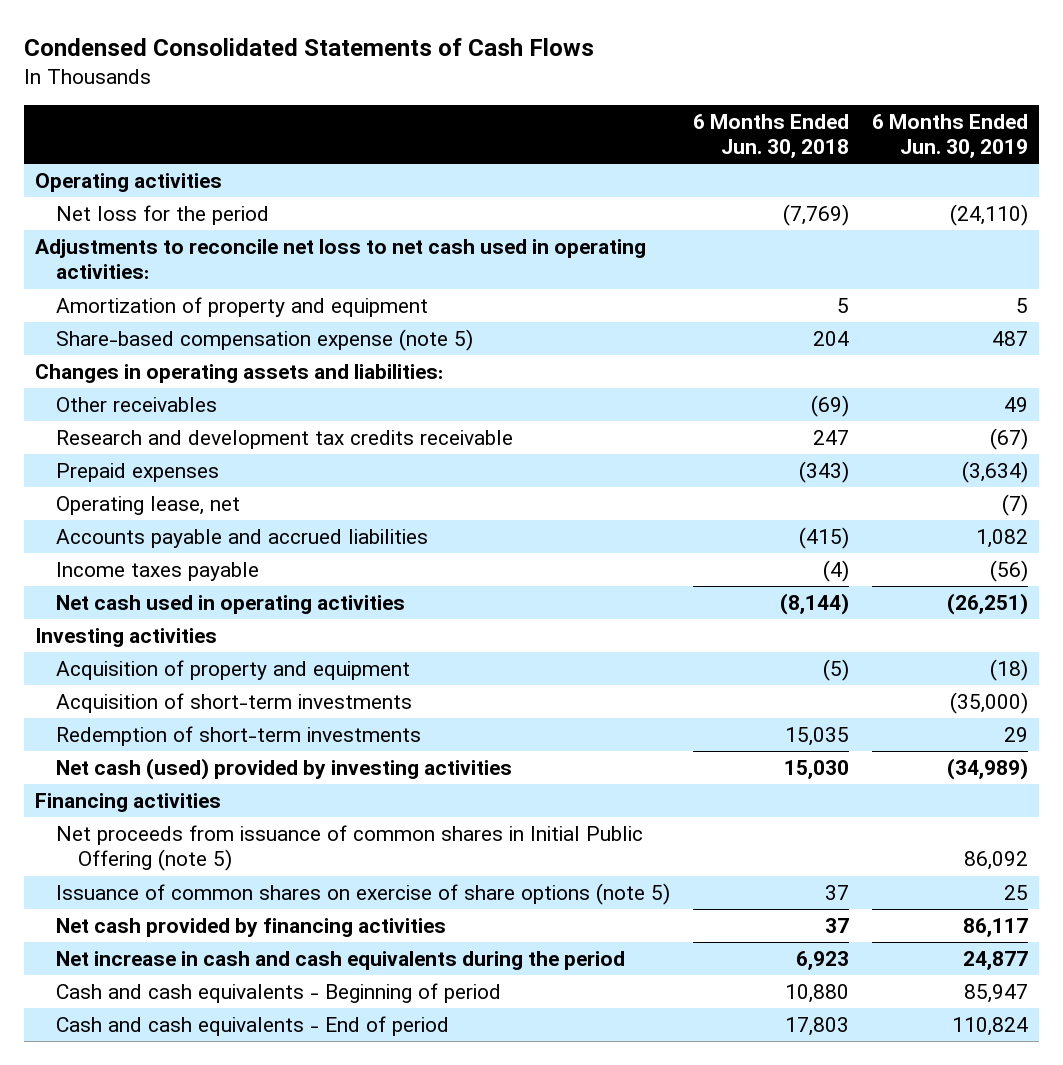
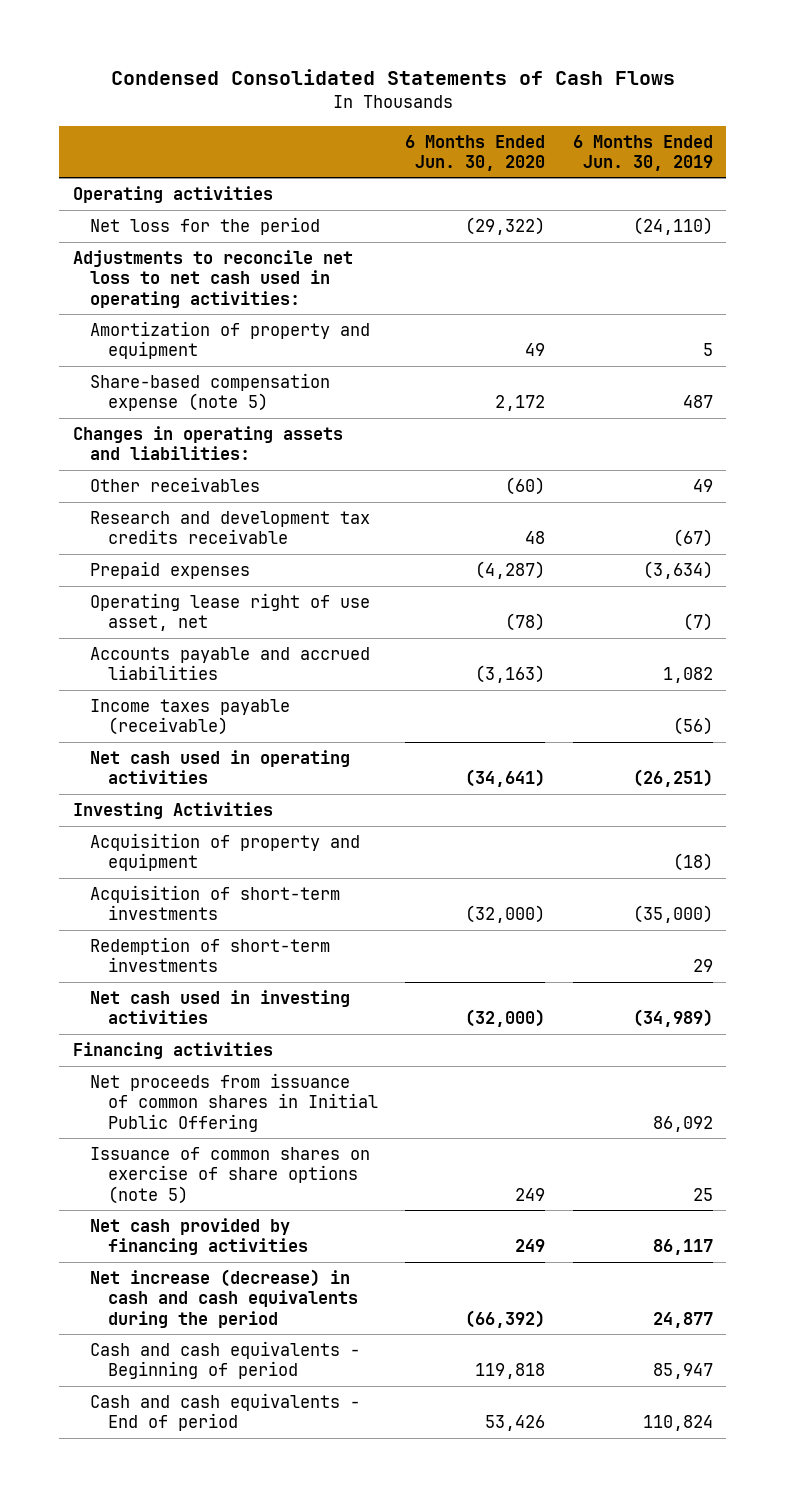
- | 6 Months Ended Jun. 30, 2018 | 6 Months Ended Jun. 30, 2019
+ | 6 Months Ended Jun. 30, 2020 | 6 Months Ended Jun. 30, 2019
- Operating lease, net | | (7)
+ Operating lease right of use asset, net | (78) | (7)
- Income taxes payable | (4) | (56)
+ Income taxes payable (receivable) | | (56)
- Investing activities
+ Investing Activities
- Net cash (used) provided by investing activities | 15,030 | (34,989)
+ Net cash used in investing activities | (32,000) | (34,989)
- Net proceeds from issuance of common shares in Initial Public Offering (note 5) | | 86,092
+ Net proceeds from issuance of common shares in Initial Public Offering | | 86,092
- Net increase in cash and cash equivalents during the period | 6,923 | 24,877
+ Net increase (decrease) in cash and cash equivalents during the period | (66,392) | 24,877

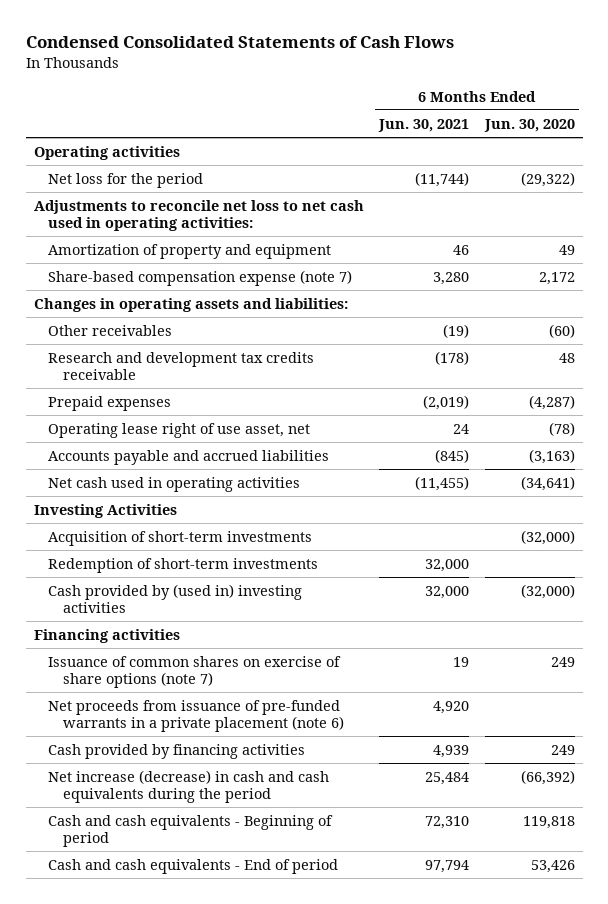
- | 6 Months Ended Jun. 30, 2020 | 6 Months Ended Jun. 30, 2019
+ | 6 Months Ended Jun. 30, 2021 | 6 Months Ended Jun. 30, 2020
- Share-based compensation expense (note 5) | 2,172 | 487
+ Share-based compensation expense (note 7) | 3,280 | 2,172
- Income taxes payable (receivable) | | (56)
- Acquisition of property and equipment | | (18)
- Net cash used in investing activities | (32,000) | (34,989)
+ Cash provided by (used in) investing activities | 32,000 | (32,000)
- Net proceeds from issuance of common shares in Initial Public Offering | | 86,092
- Issuance of common shares on exercise of share options (note 5) | 249 | 25
- Net cash provided by financing activities | 249 | 86,117
+ Issuance of common shares on exercise of share options (note 7) | 19 | 249
+ Net proceeds from issuance of pre-funded warrants in a private placement (note 6) | 4,920 |
+ Cash provided by financing activities | 4,939 | 249

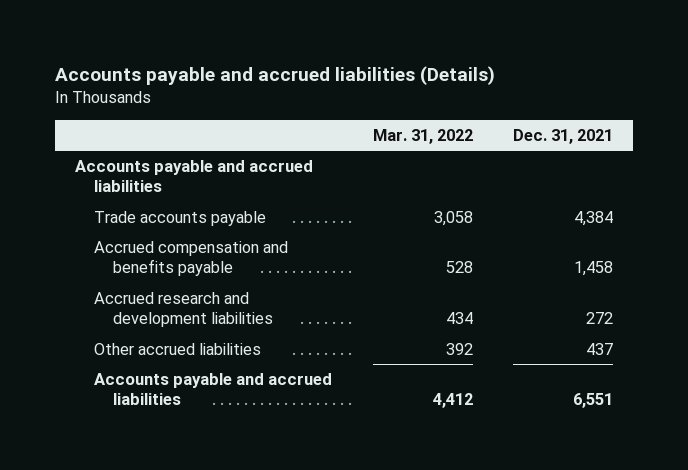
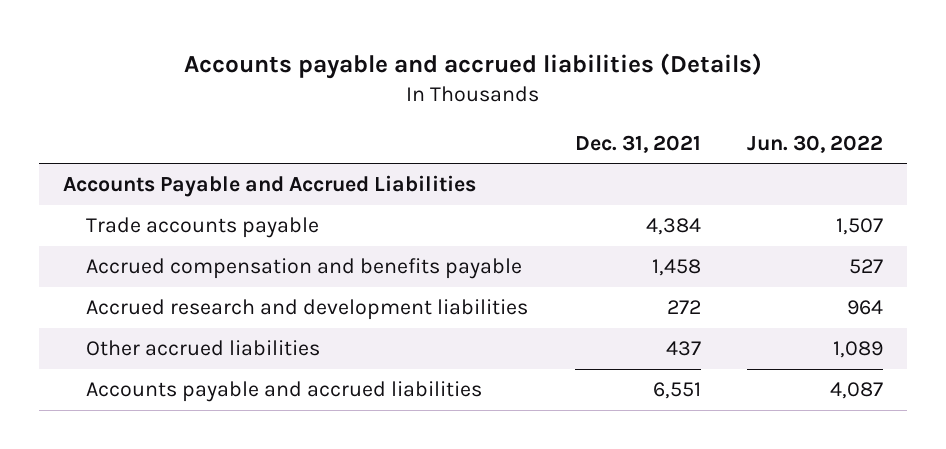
- | Mar. 31, 2022 | Dec. 31, 2021
+ | Dec. 31, 2021 | Jun. 30, 2022
- Accounts payable and accrued liabilities
+ Accounts Payable and Accrued Liabilities

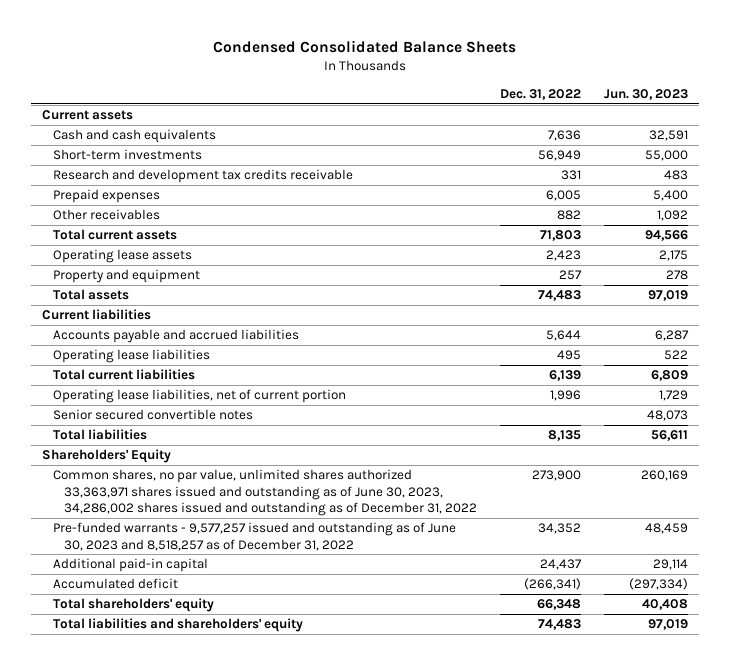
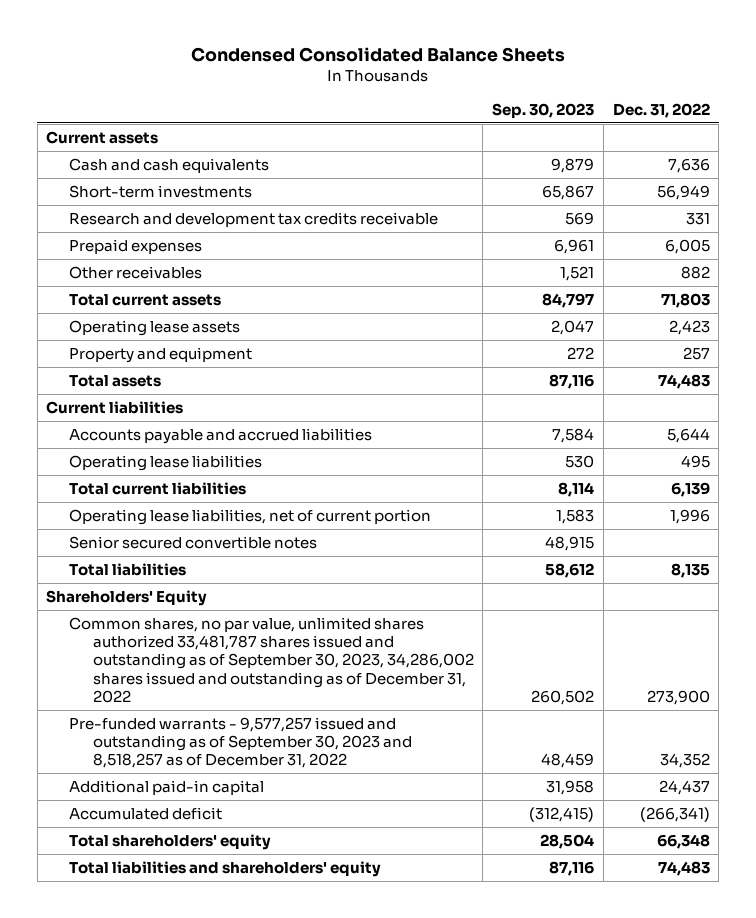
- | Dec. 31, 2022 | Jun. 30, 2023
+ | Sep. 30, 2023 | Dec. 31, 2022
- Common shares, no par value, unlimited shares authorized 33,363,971 shares issued and outstanding as of June 30, 2023, 34,286,002 shares issued and outstanding as of December 31, 2022 | 273,900 | 260,169
- Pre-funded warrants - 9,577,257 issued and outstanding as of June 30, 2023 and 8,518,257 as of December 31, 2022 | 34,352 | 48,459
+ Common shares, no par value, unlimited shares authorized 33,481,787 shares issued and outstanding as of September 30, 2023, 34,286,002 shares issued and outstanding as of December 31, 2022 | 260,502 | 273,900
+ Pre-funded warrants - 9,577,257 issued and outstanding as of September 30, 2023 and 8,518,257 as of December 31, 2022 | 48,459 | 34,352

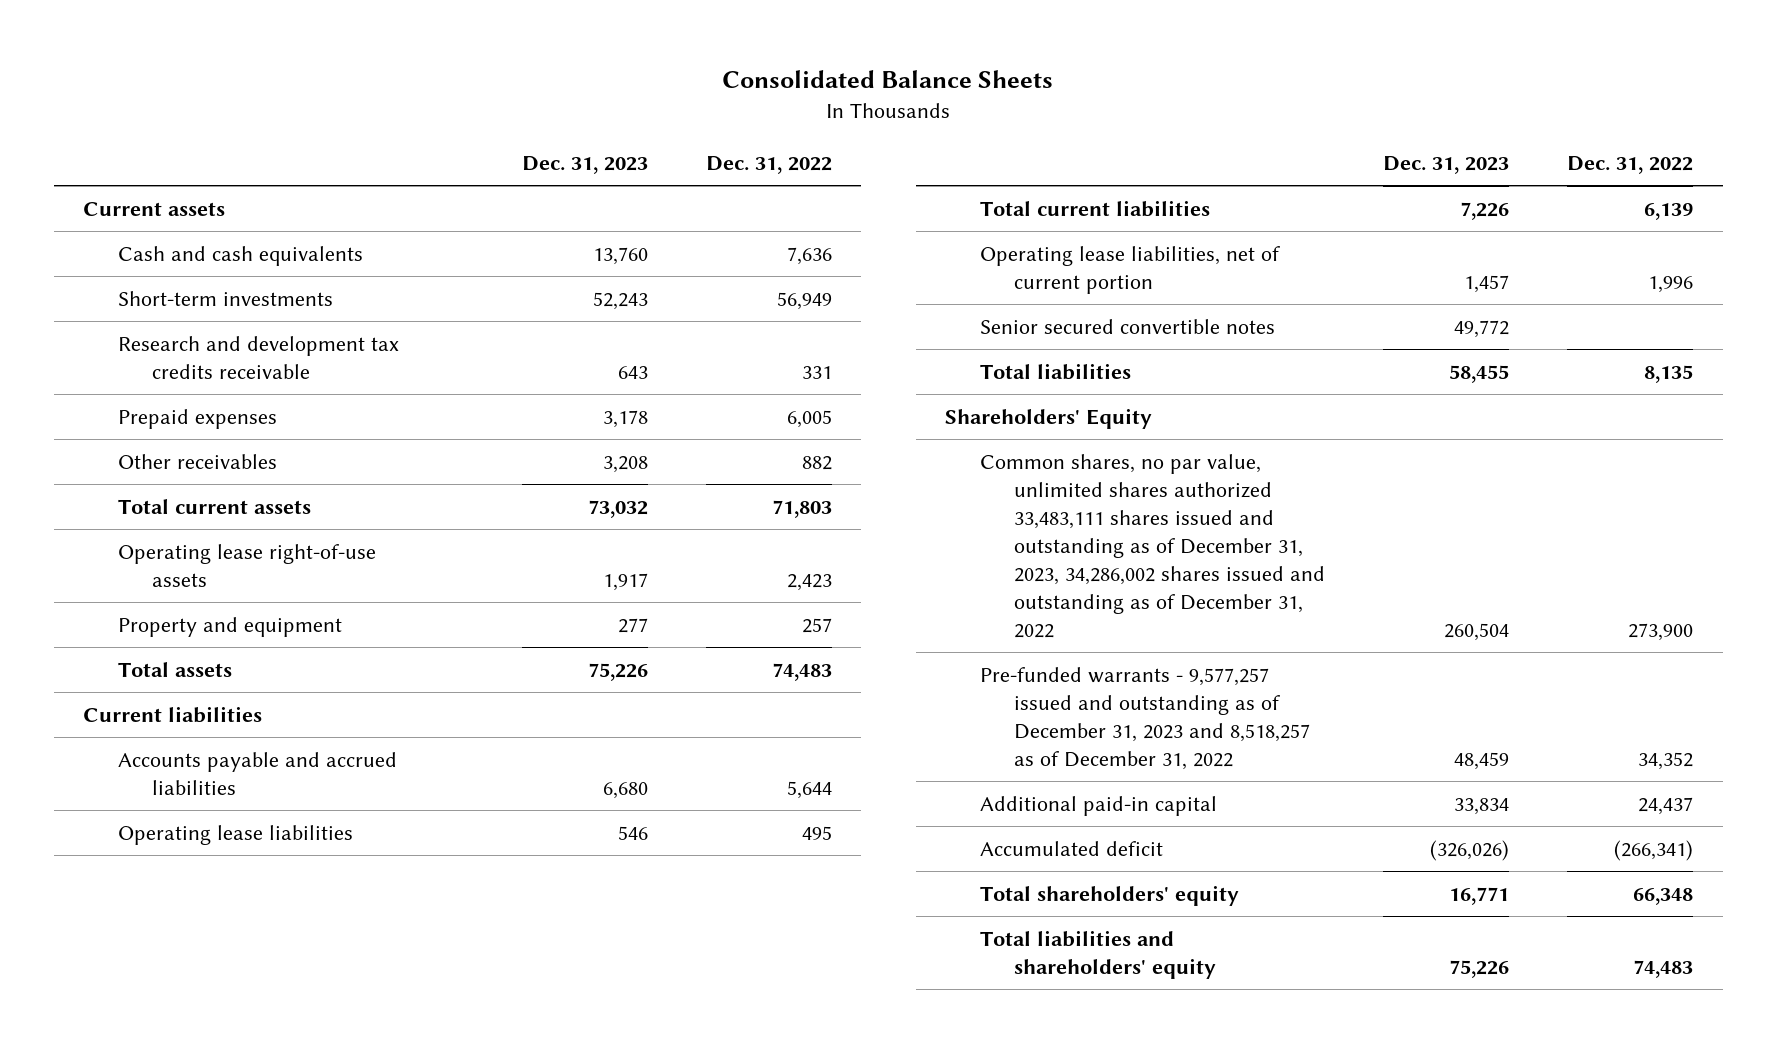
- Condensed Consolidated Balance Sheets
+ Consolidated Balance Sheets
- | Sep. 30, 2023 | Dec. 31, 2022
+ | Dec. 31, 2023 | Dec. 31, 2022
- Operating lease assets | 2,047 | 2,423
+ Operating lease right-of-use assets | 1,917 | 2,423
- Common shares, no par value, unlimited shares authorized 33,481,787 shares issued and outstanding as of September 30, 2023, 34,286,002 shares issued and outstanding as of December 31, 2022 | 260,502 | 273,900
- Pre-funded warrants - 9,577,257 issued and outstanding as of September 30, 2023 and 8,518,257 as of December 31, 2022 | 48,459 | 34,352
+ Common shares, no par value, unlimited shares authorized 33,483,111 shares issued and outstanding as of December 31, 2023, 34,286,002 shares issued and outstanding as of December 31, 2022 | 260,504 | 273,900
+ Pre-funded warrants - 9,577,257 issued and outstanding as of December 31, 2023 and 8,518,257 as of December 31, 2022 | 48,459 | 34,352

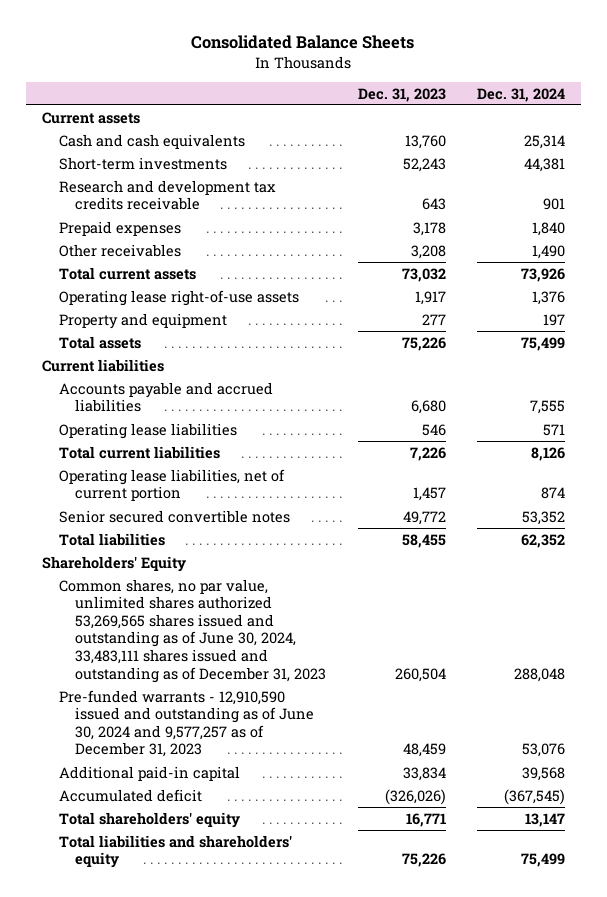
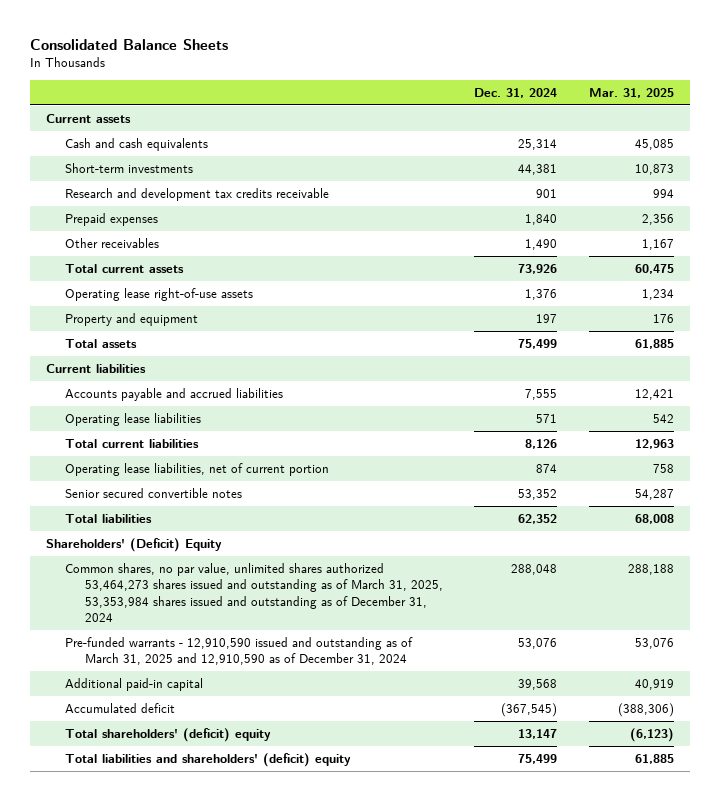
- | Dec. 31, 2023 | Dec. 31, 2024
+ | Dec. 31, 2024 | Mar. 31, 2025
- Shareholders' Equity
- Common shares, no par value, unlimited shares authorized 53,269,565 shares issued and outstanding as of June 30, 2024, 33,483,111 shares issued and outstanding as of December 31, 2023 | 260,504 | 288,048
- Pre-funded warrants - 12,910,590 issued and outstanding as of June 30, 2024 and 9,577,257 as of December 31, 2023 | 48,459 | 53,076
+ Shareholders' (Deficit) Equity
+ Common shares, no par value, unlimited shares authorized 53,464,273 shares issued and outstanding as of March 31, 2025, 53,353,984 shares issued and outstanding as of December 31, 2024 | 288,048 | 288,188
+ Pre-funded warrants - 12,910,590 issued and outstanding as of March 31, 2025 and 12,910,590 as of December 31, 2024 | 53,076 | 53,076
- Total shareholders' equity | 16,771 | 13,147
- Total liabilities and shareholders' equity | 75,226 | 75,499
+ Total shareholders' (deficit) equity | 13,147 | (6,123)
+ Total liabilities and shareholders' (deficit) equity | 75,499 | 61,885

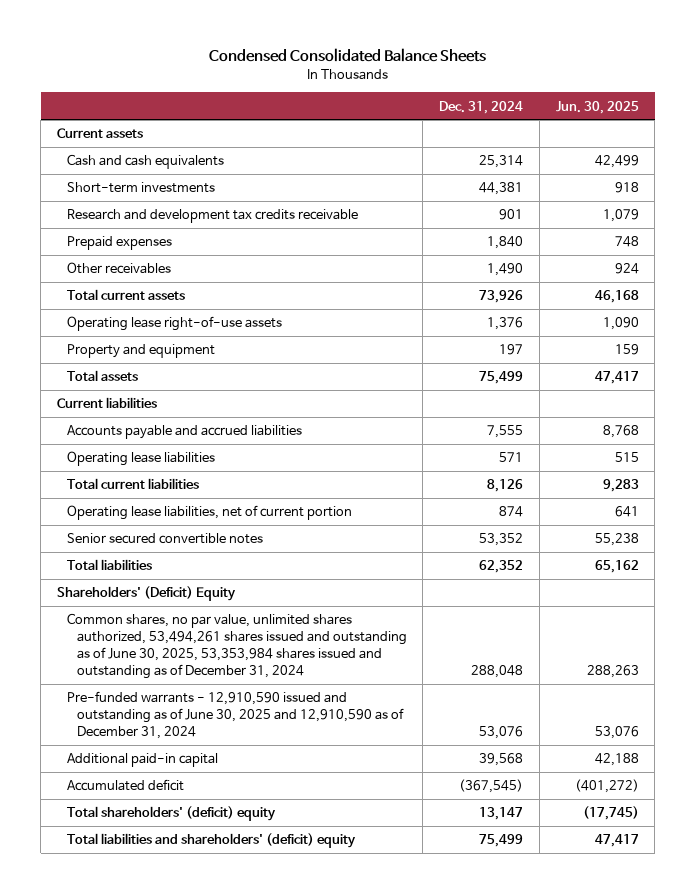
- Consolidated Balance Sheets
+ Condensed Consolidated Balance Sheets
- | Dec. 31, 2024 | Mar. 31, 2025
+ | Dec. 31, 2024 | Jun. 30, 2025
- Common shares, no par value, unlimited shares authorized 53,464,273 shares issued and outstanding as of March 31, 2025, 53,353,984 shares issued and outstanding as of December 31, 2024 | 288,048 | 288,188
- Pre-funded warrants - 12,910,590 issued and outstanding as of March 31, 2025 and 12,910,590 as of December 31, 2024 | 53,076 | 53,076
+ Common shares, no par value, unlimited shares authorized, 53,494,261 shares issued and outstanding as of June 30, 2025, 53,353,984 shares issued and outstanding as of December 31, 2024 | 288,048 | 288,263
+ Pre-funded warrants - 12,910,590 issued and outstanding as of June 30, 2025 and 12,910,590 as of December 31, 2024 | 53,076 | 53,076

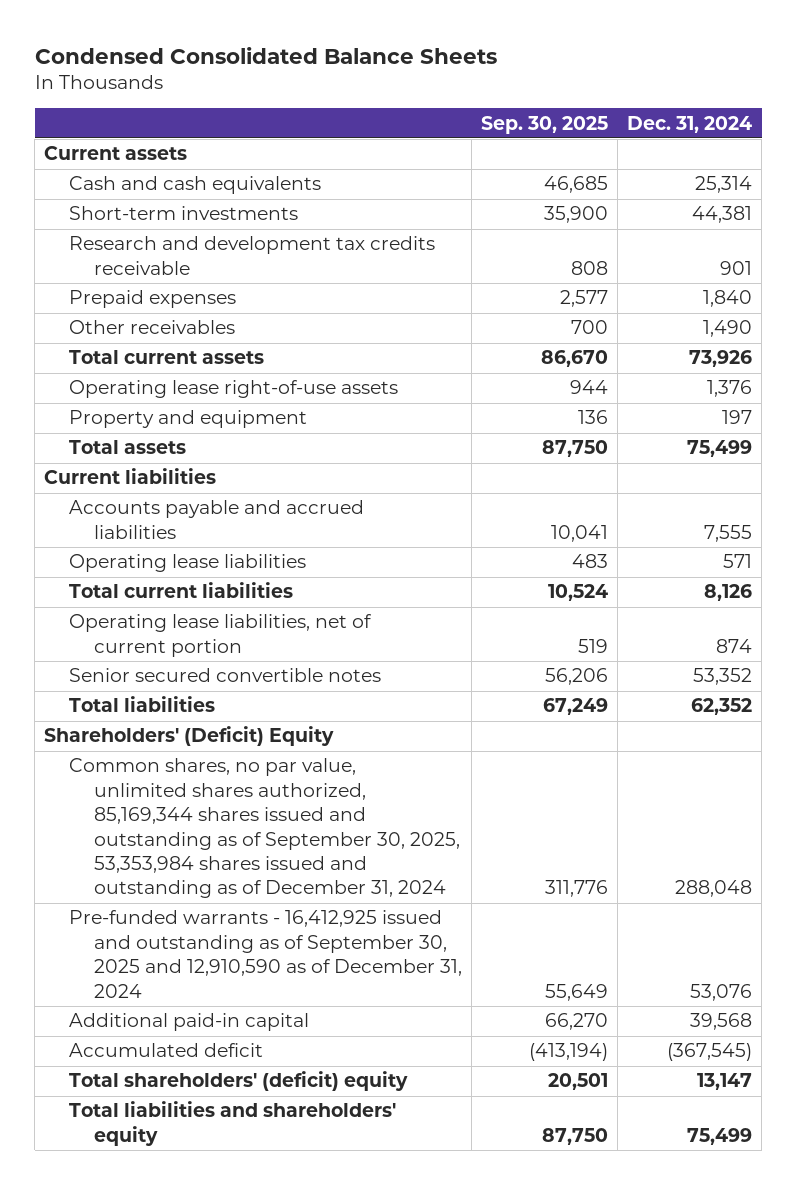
- | Dec. 31, 2024 | Jun. 30, 2025
+ | Sep. 30, 2025 | Dec. 31, 2024
- Common shares, no par value, unlimited shares authorized, 53,494,261 shares issued and outstanding as of June 30, 2025, 53,353,984 shares issued and outstanding as of December 31, 2024 | 288,048 | 288,263
- Pre-funded warrants - 12,910,590 issued and outstanding as of June 30, 2025 and 12,910,590 as of December 31, 2024 | 53,076 | 53,076
+ Common shares, no par value, unlimited shares authorized, 85,169,344 shares issued and outstanding as of September 30, 2025, 53,353,984 shares issued and outstanding as of December 31, 2024 | 311,776 | 288,048
+ Pre-funded warrants - 16,412,925 issued and outstanding as of September 30, 2025 and 12,910,590 as of December 31, 2024 | 55,649 | 53,076
- Total liabilities and shareholders' (deficit) equity | 75,499 | 47,417
+ Total liabilities and shareholders' equity | 87,750 | 75,499

